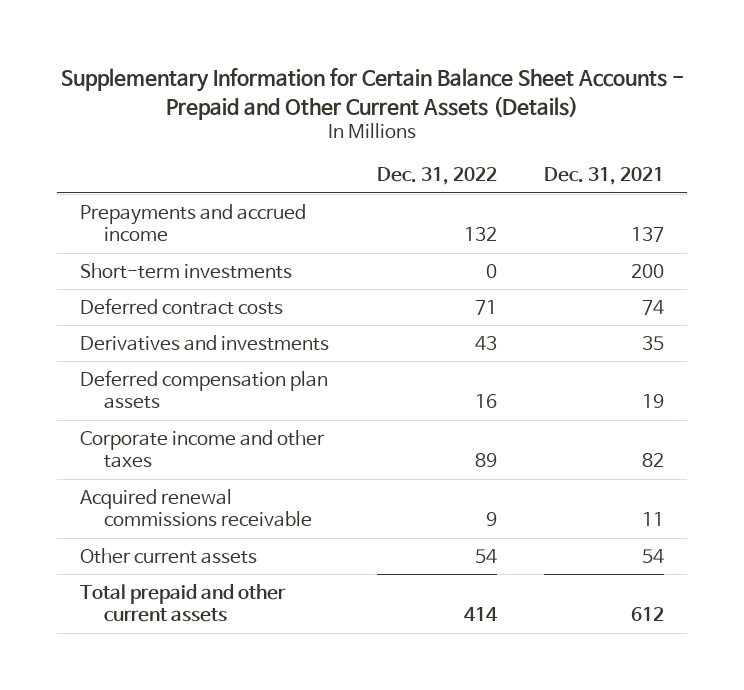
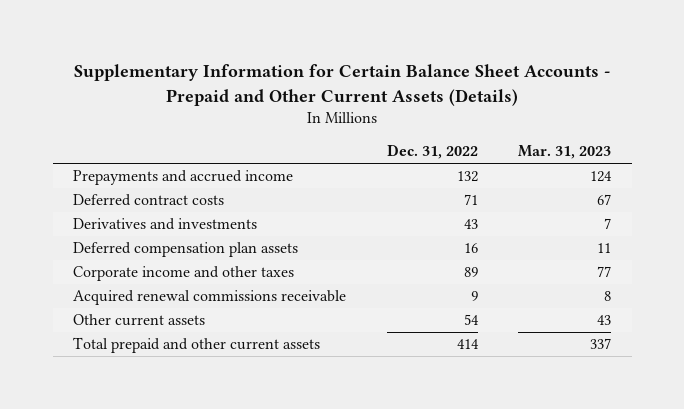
- | Dec. 31, 2022 | Dec. 31, 2021
+ | Dec. 31, 2022 | Mar. 31, 2023
- Short-term investments | 0 | 200

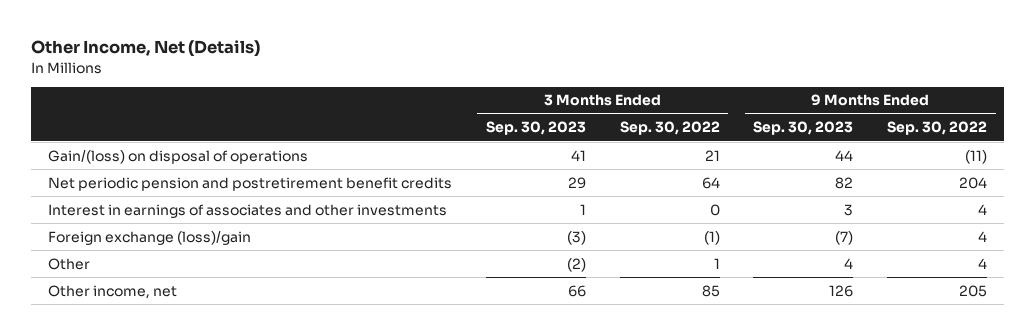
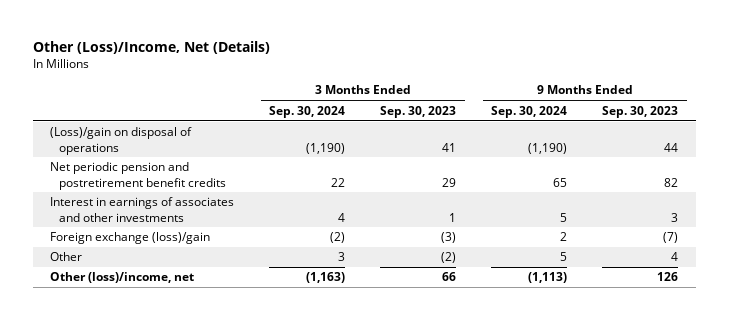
- Other Income, Net (Details)
+ Other (Loss)/Income, Net (Details)
- | 3 Months Ended Sep. 30, 2023 | 3 Months Ended Sep. 30, 2022 | 9 Months Ended Sep. 30, 2023 | 9 Months Ended Sep. 30, 2022
+ | 3 Months Ended Sep. 30, 2024 | 3 Months Ended Sep. 30, 2023 | 9 Months Ended Sep. 30, 2024 | 9 Months Ended Sep. 30, 2023
- Gain/(loss) on disposal of operations | 41 | 21 | 44 | (11)
+ (Loss)/gain on disposal of operations | (1,190) | 41 | (1,190) | 44
- Other income, net | 66 | 85 | 126 | 205
+ Other (loss)/income, net | (1,163) | 66 | (1,113) | 126

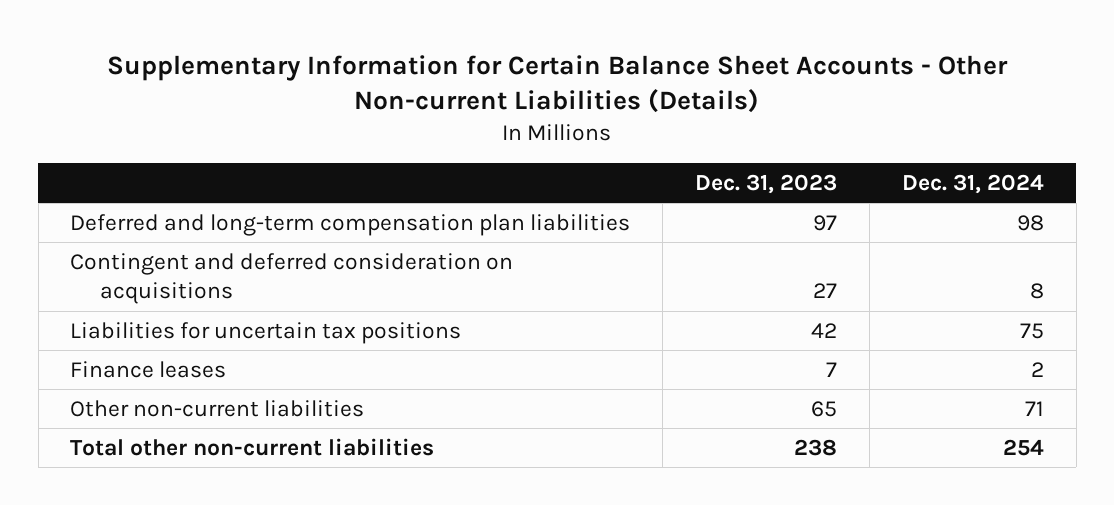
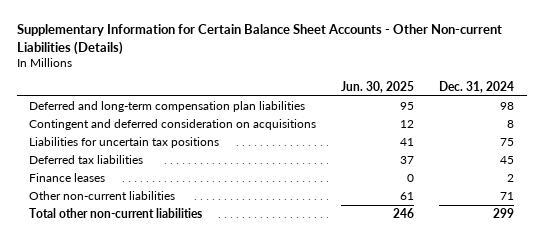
- | Dec. 31, 2023 | Dec. 31, 2024
+ | Jun. 30, 2025 | Dec. 31, 2024
+ Deferred tax liabilities | 37 | 45
- Total other non-current liabilities | 238 | 254
+ Total other non-current liabilities | 246 | 299

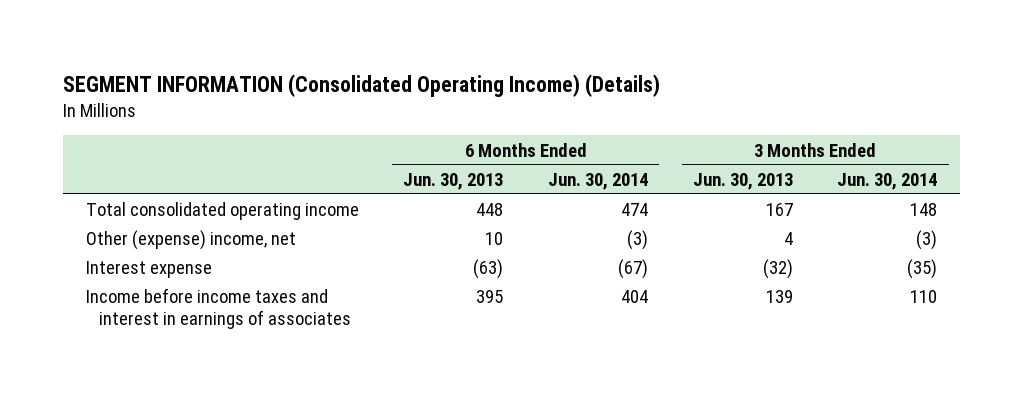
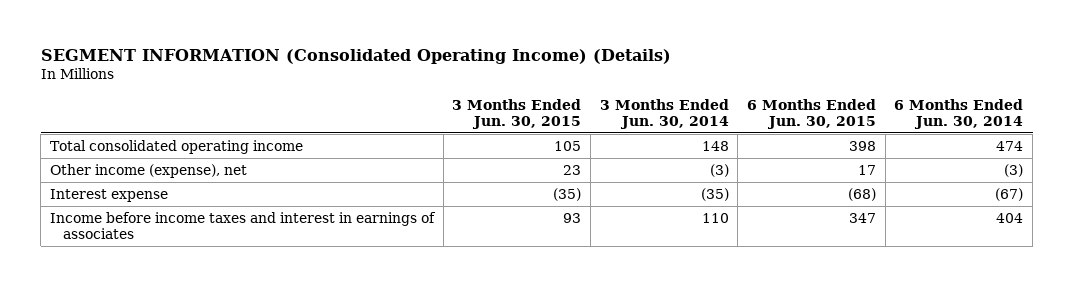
- | 6 Months Ended Jun. 30, 2013 | 6 Months Ended Jun. 30, 2014 | 3 Months Ended Jun. 30, 2013 | 3 Months Ended Jun. 30, 2014
+ | 3 Months Ended Jun. 30, 2015 | 3 Months Ended Jun. 30, 2014 | 6 Months Ended Jun. 30, 2015 | 6 Months Ended Jun. 30, 2014
- Other (expense) income, net | 10 | (3) | 4 | (3)
+ Other income (expense), net | 23 | (3) | 17 | (3)

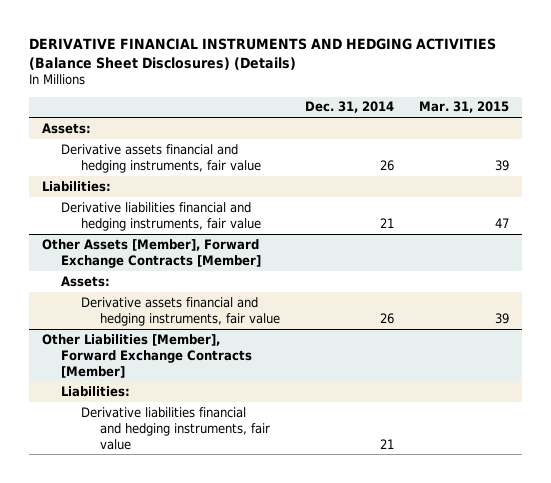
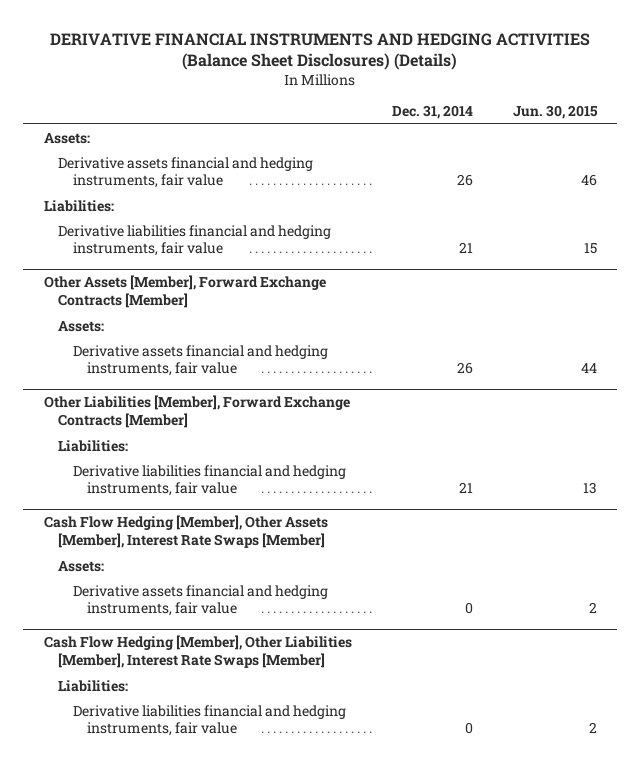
- | Dec. 31, 2014 | Mar. 31, 2015
+ | Dec. 31, 2014 | Jun. 30, 2015
+ Cash Flow Hedging [Member], Other Assets [Member], Interest Rate Swaps [Member]
+ Assets:
+ Derivative assets financial and hedging instruments, fair value | 0 | 2
+ Cash Flow Hedging [Member], Other Liabilities [Member], Interest Rate Swaps [Member]
+ Liabilities:
+ Derivative liabilities financial and hedging instruments, fair value | 0 | 2

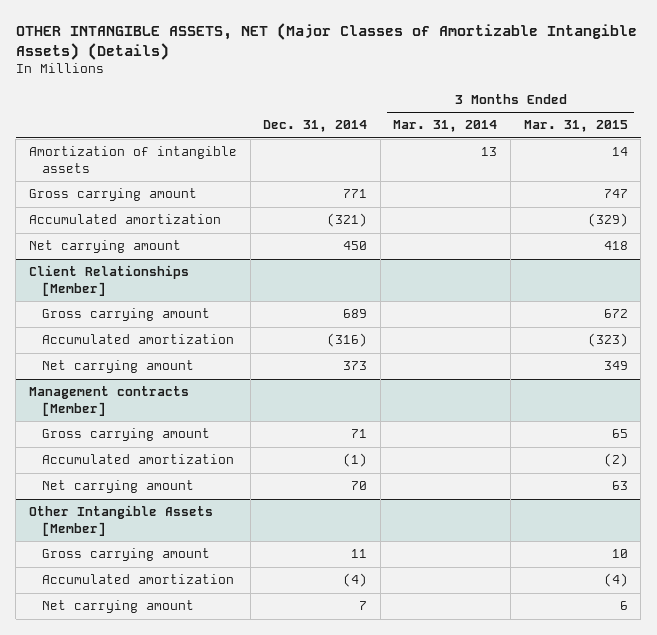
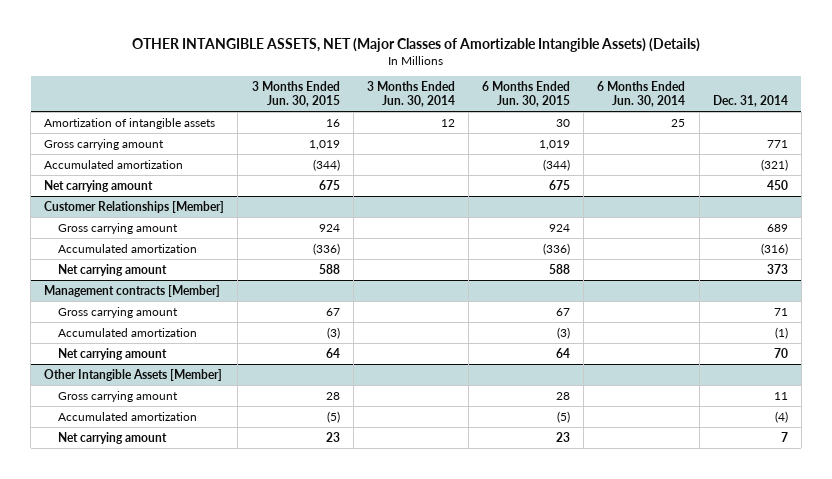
- | Dec. 31, 2014 | 3 Months Ended Mar. 31, 2014 | 3 Months Ended Mar. 31, 2015
+ | 3 Months Ended Jun. 30, 2015 | 3 Months Ended Jun. 30, 2014 | 6 Months Ended Jun. 30, 2015 | 6 Months Ended Jun. 30, 2014 | Dec. 31, 2014
- Client Relationships [Member]
+ Customer Relationships [Member]

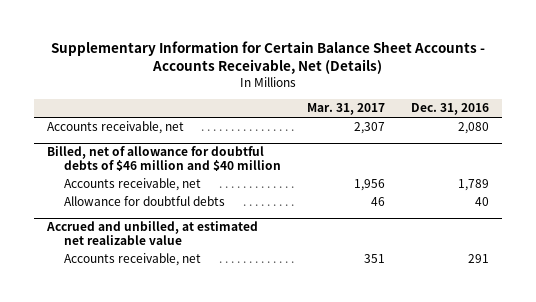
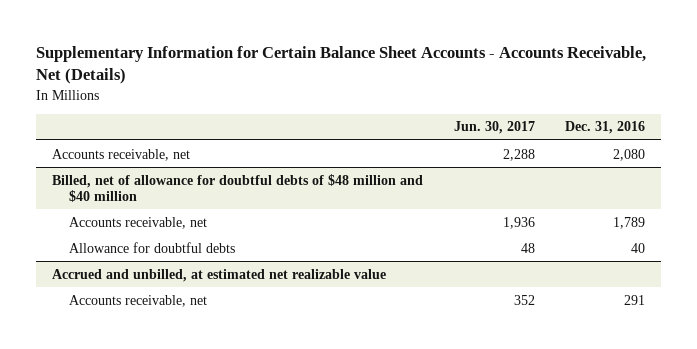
- | Mar. 31, 2017 | Dec. 31, 2016
+ | Jun. 30, 2017 | Dec. 31, 2016
- Billed, net of allowance for doubtful debts of $46 million and $40 million
+ Billed, net of allowance for doubtful debts of $48 million and $40 million

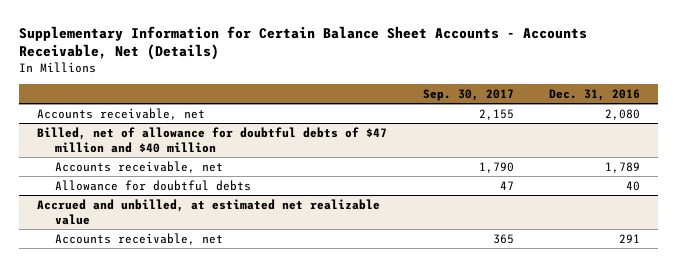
- | Jun. 30, 2017 | Dec. 31, 2016
+ | Sep. 30, 2017 | Dec. 31, 2016
- Billed, net of allowance for doubtful debts of $48 million and $40 million
+ Billed, net of allowance for doubtful debts of $47 million and $40 million

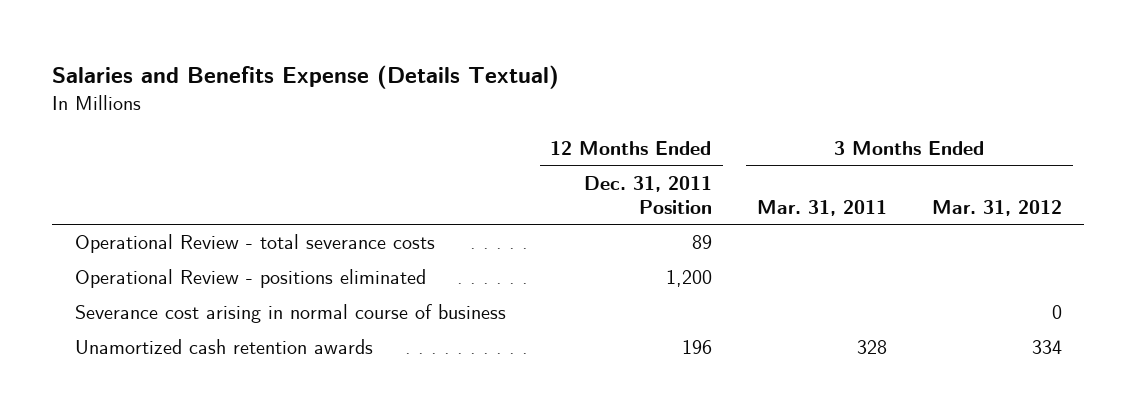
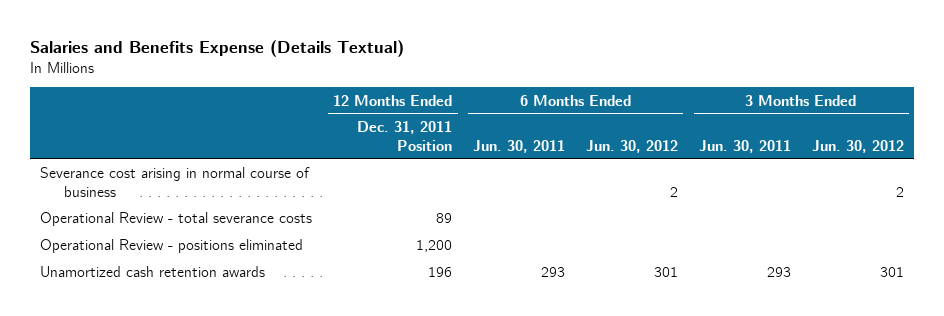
- | 12 Months Ended Dec. 31, 2011 Position | 3 Months Ended Mar. 31, 2011 | 3 Months Ended Mar. 31, 2012
+ | 12 Months Ended Dec. 31, 2011 Position | 6 Months Ended Jun. 30, 2011 | 6 Months Ended Jun. 30, 2012 | 3 Months Ended Jun. 30, 2011 | 3 Months Ended Jun. 30, 2012
moved up: Severance cost arising in normal course of business | | | 2 | | 2

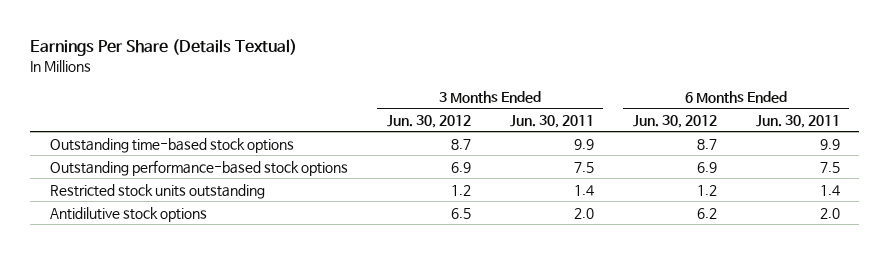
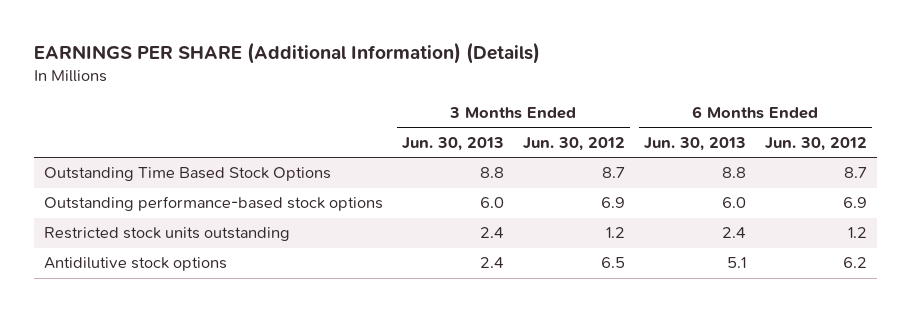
- Earnings Per Share (Details Textual)
+ EARNINGS PER SHARE (Additional Information) (Details)
- | 3 Months Ended Jun. 30, 2012 | 3 Months Ended Jun. 30, 2011 | 6 Months Ended Jun. 30, 2012 | 6 Months Ended Jun. 30, 2011
+ | 3 Months Ended Jun. 30, 2013 | 3 Months Ended Jun. 30, 2012 | 6 Months Ended Jun. 30, 2013 | 6 Months Ended Jun. 30, 2012
- Outstanding time-based stock options | 8.7 | 9.9 | 8.7 | 9.9
+ Outstanding Time Based Stock Options | 8.8 | 8.7 | 8.8 | 8.7

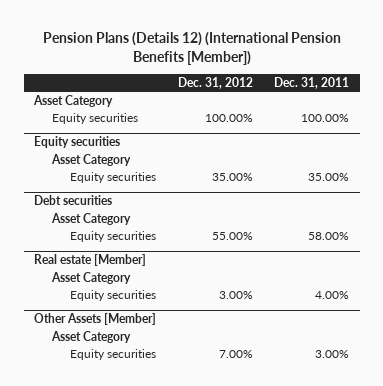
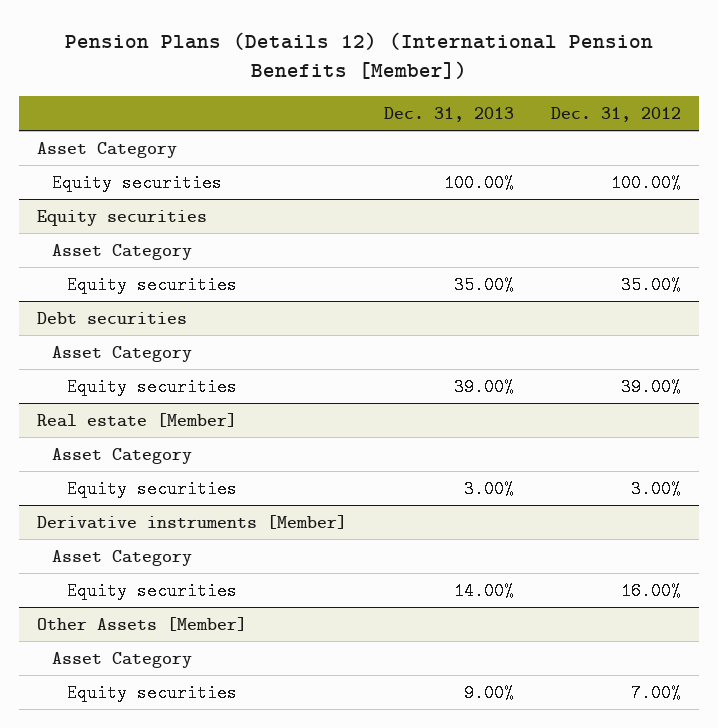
- | Dec. 31, 2012 | Dec. 31, 2011
+ | Dec. 31, 2013 | Dec. 31, 2012
@ Debt securities
- Equity securities | 55.00% | 58.00%
+ Equity securities | 39.00% | 39.00%
+ Derivative instruments [Member]
+ Asset Category
+ Equity securities | 14.00% | 16.00%

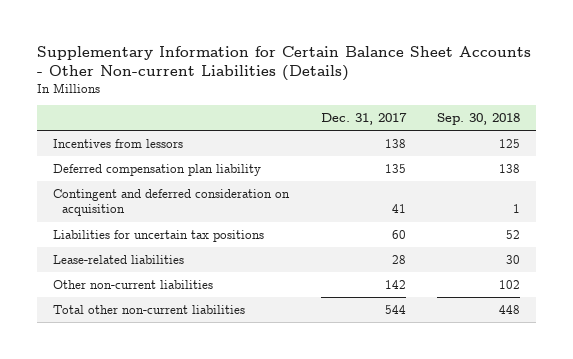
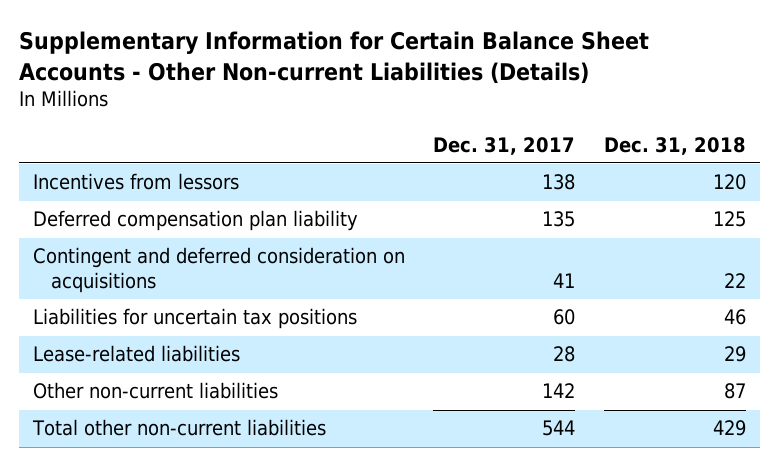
- | Dec. 31, 2017 | Sep. 30, 2018
+ | Dec. 31, 2017 | Dec. 31, 2018
- Contingent and deferred consideration on acquisition | 41 | 1
+ Contingent and deferred consideration on acquisitions | 41 | 22

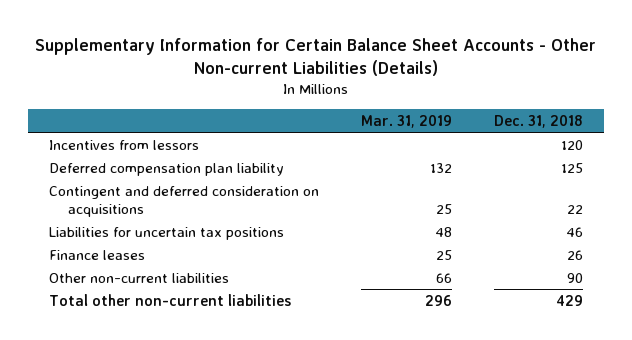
- | Dec. 31, 2017 | Dec. 31, 2018
+ | Mar. 31, 2019 | Dec. 31, 2018
- Lease-related liabilities | 28 | 29
- Other non-current liabilities | 142 | 87
+ Finance leases | 25 | 26
+ Other non-current liabilities | 66 | 90

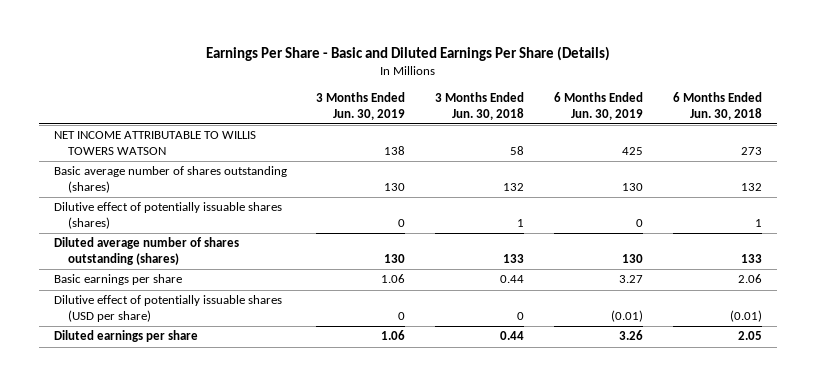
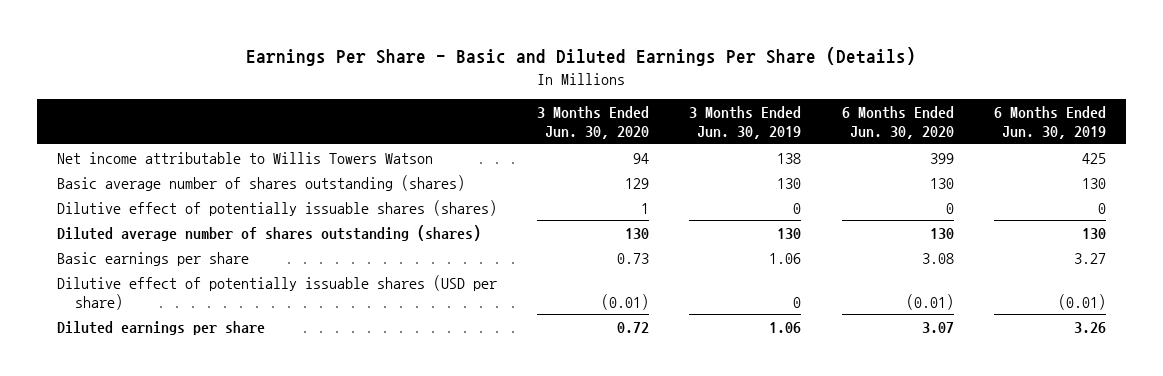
- | 3 Months Ended Jun. 30, 2019 | 3 Months Ended Jun. 30, 2018 | 6 Months Ended Jun. 30, 2019 | 6 Months Ended Jun. 30, 2018
+ | 3 Months Ended Jun. 30, 2020 | 3 Months Ended Jun. 30, 2019 | 6 Months Ended Jun. 30, 2020 | 6 Months Ended Jun. 30, 2019
- NET INCOME ATTRIBUTABLE TO WILLIS TOWERS WATSON | 138 | 58 | 425 | 273
+ Net income attributable to Willis Towers Watson | 94 | 138 | 399 | 425

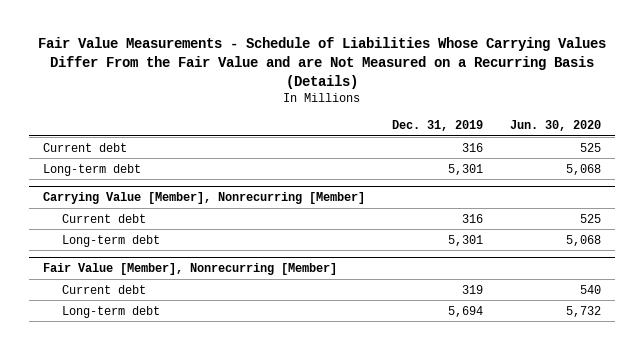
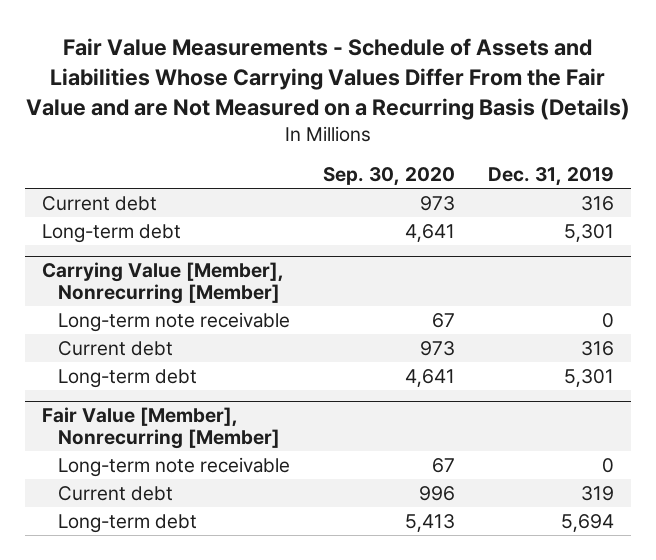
- Fair Value Measurements - Schedule of Liabilities Whose Carrying Values Differ From the Fair Value and are Not Measured on a Recurring Basis (Details)
+ Fair Value Measurements - Schedule of Assets and Liabilities Whose Carrying Values Differ From the Fair Value and are Not Measured on a Recurring Basis (Details)
- | Dec. 31, 2019 | Jun. 30, 2020
+ | Sep. 30, 2020 | Dec. 31, 2019
@ Carrying Value [Member], Nonrecurring [Member]
+ Long-term note receivable | 67 | 0
@ Fair Value [Member], Nonrecurring [Member]
+ Long-term note receivable | 67 | 0

